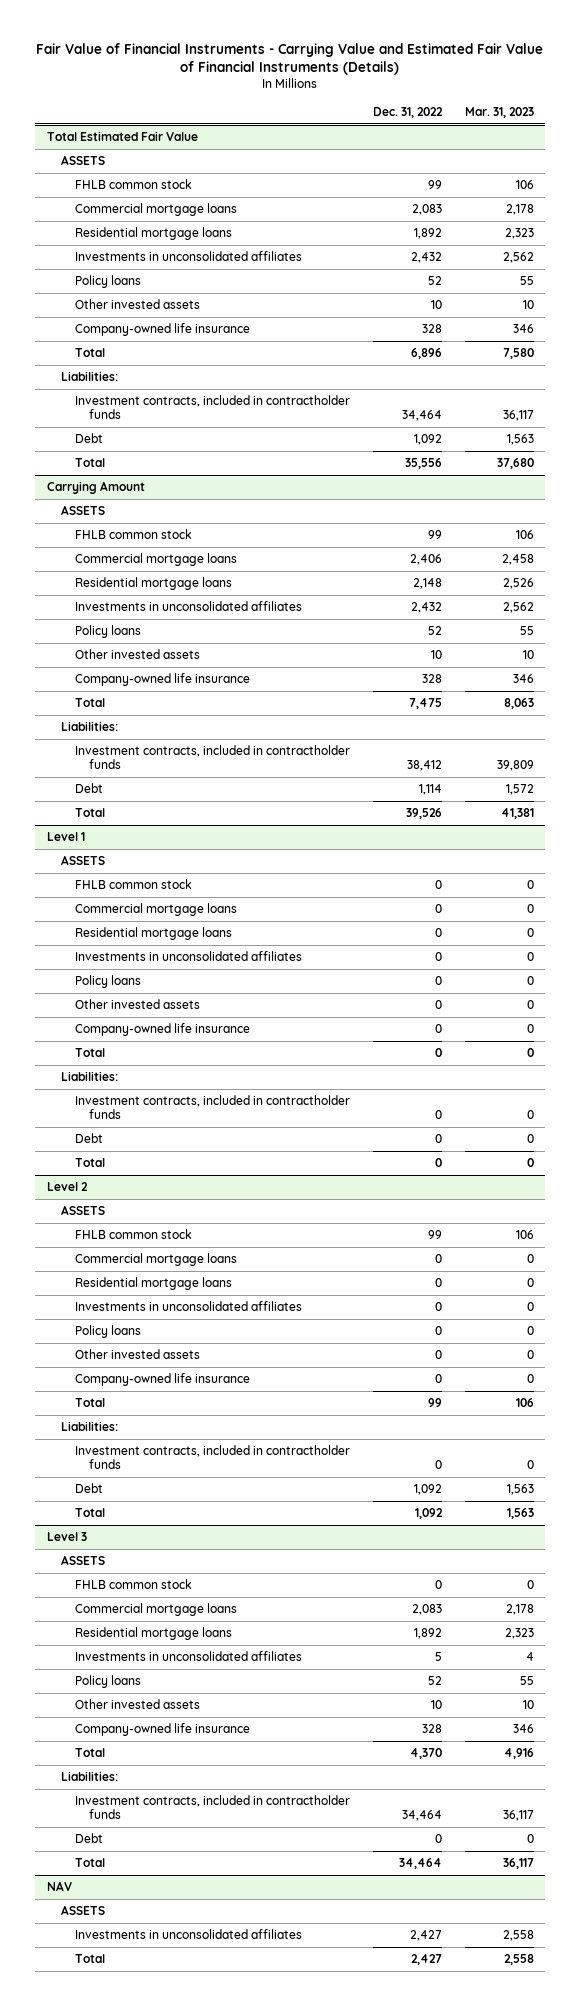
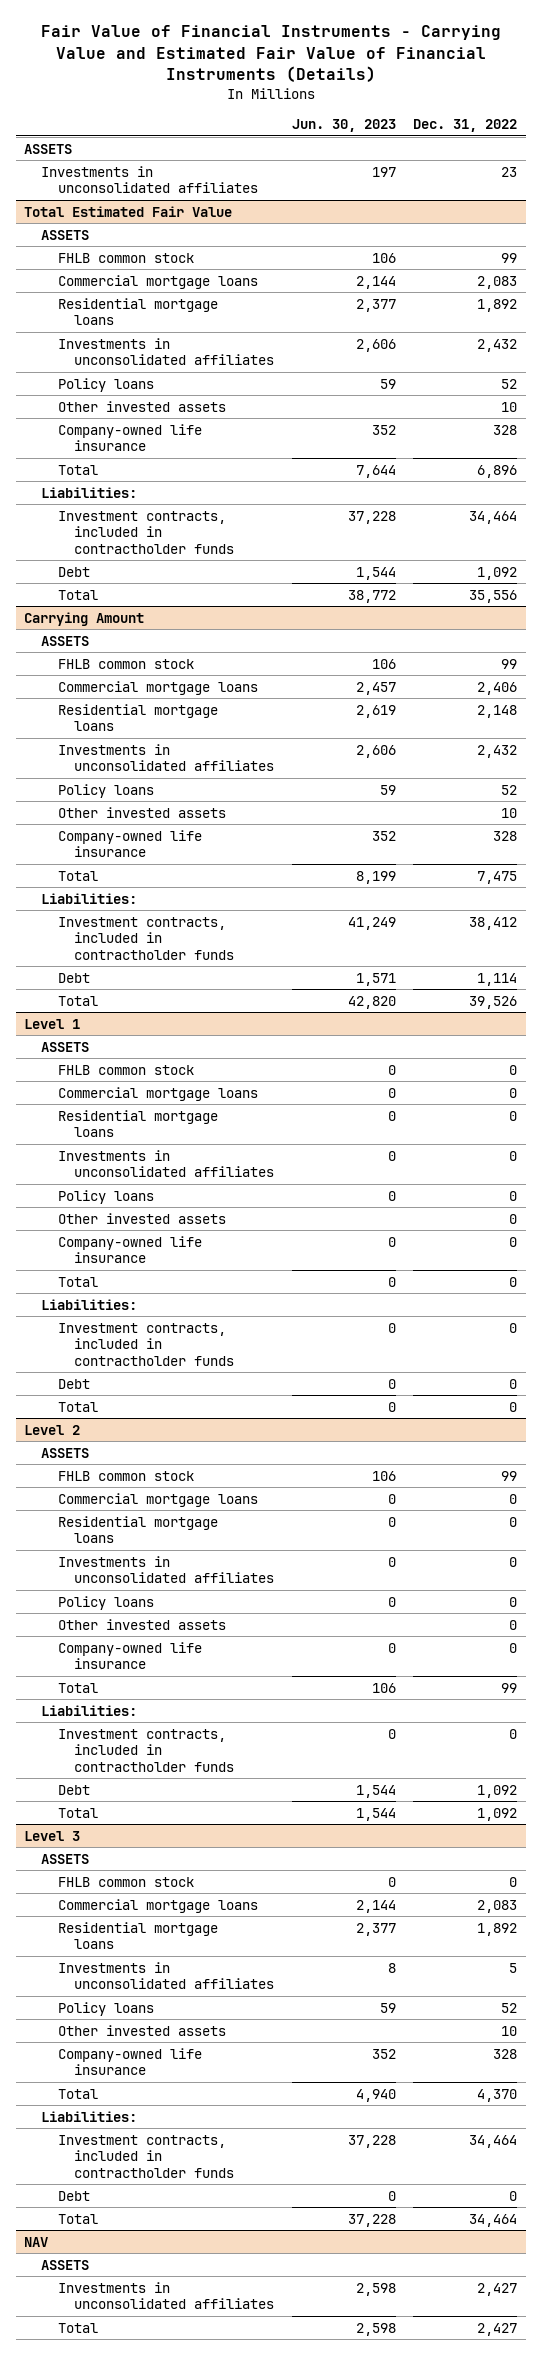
- | Dec. 31, 2022 | Mar. 31, 2023
+ | Jun. 30, 2023 | Dec. 31, 2022
+ ASSETS
+ Investments in unconsolidated affiliates | 197 | 23

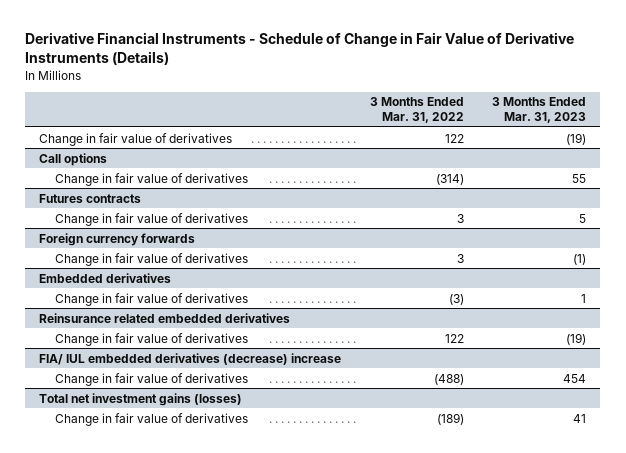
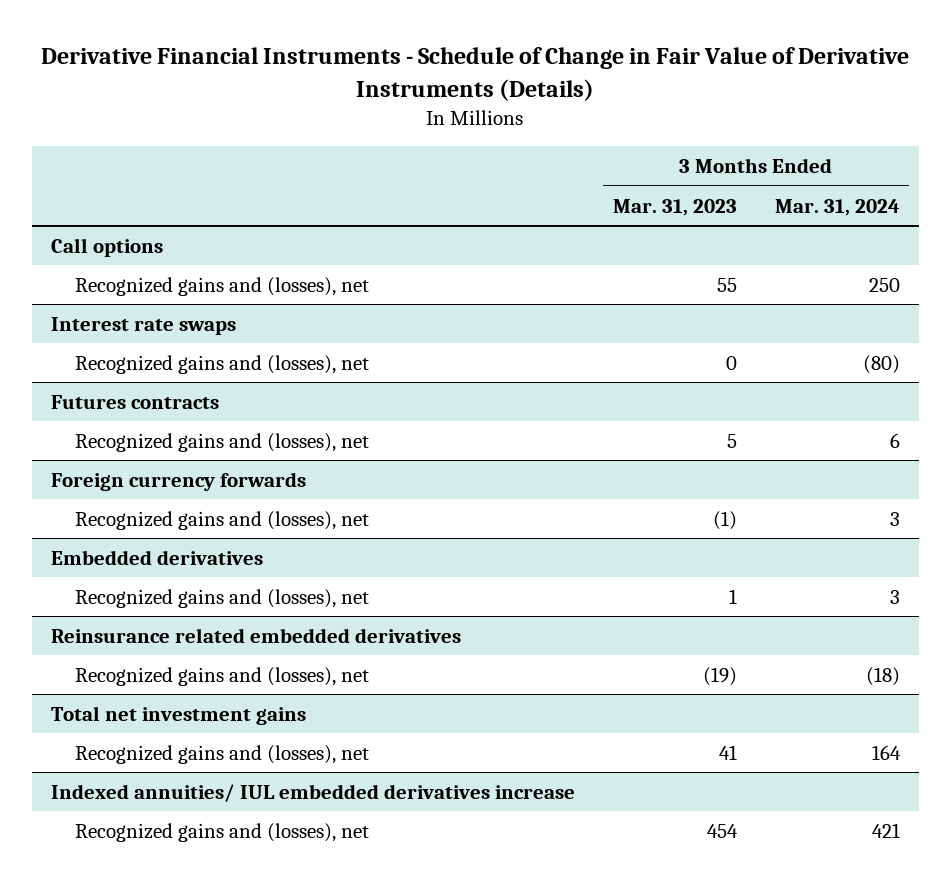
- | 3 Months Ended Mar. 31, 2022 | 3 Months Ended Mar. 31, 2023
+ | 3 Months Ended Mar. 31, 2023 | 3 Months Ended Mar. 31, 2024
- Change in fair value of derivatives | 122 | (19)
@ Call options
- Change in fair value of derivatives | (314) | 55
+ Recognized gains and (losses), net | 55 | 250
+ Interest rate swaps
+ Recognized gains and (losses), net | 0 | (80)
@ Futures contracts
- Change in fair value of derivatives | 3 | 5
+ Recognized gains and (losses), net | 5 | 6
@ Foreign currency forwards
- Change in fair value of derivatives | 3 | (1)
+ Recognized gains and (losses), net | (1) | 3
@ Embedded derivatives
- Change in fair value of derivatives | (3) | 1
+ Recognized gains and (losses), net | 1 | 3
@ Reinsurance related embedded derivatives
- Change in fair value of derivatives | 122 | (19)
- FIA/ IUL embedded derivatives (decrease) increase
- Change in fair value of derivatives | (488) | 454
- Total net investment gains (losses)
- Change in fair value of derivatives | (189) | 41
@ Reinsurance related embedded derivatives
+ Recognized gains and (losses), net | (19) | (18)
+ Total net investment gains
+ Recognized gains and (losses), net | 41 | 164
+ Indexed annuities/ IUL embedded derivatives increase
+ Recognized gains and (losses), net | 454 | 421

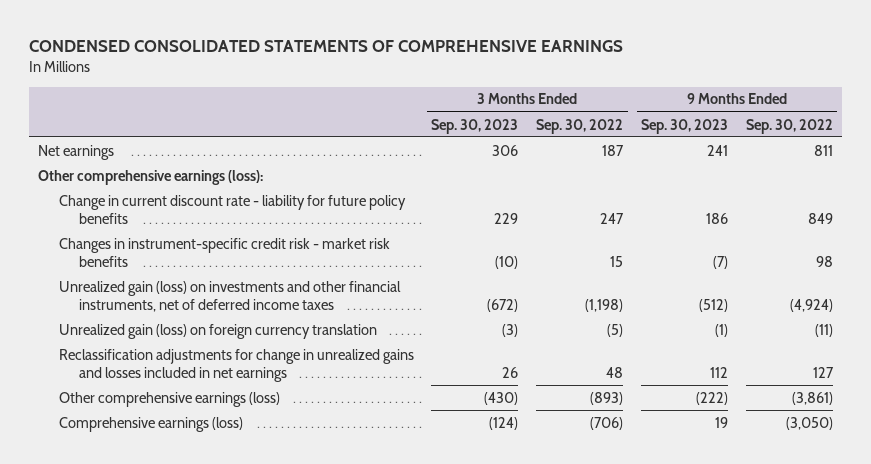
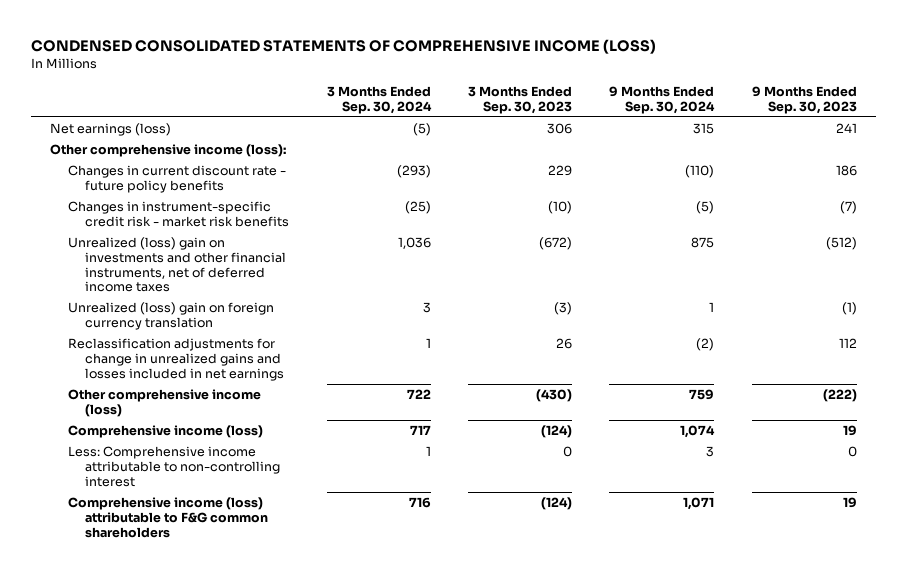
- CONDENSED CONSOLIDATED STATEMENTS OF COMPREHENSIVE EARNINGS
+ CONDENSED CONSOLIDATED STATEMENTS OF COMPREHENSIVE INCOME (LOSS)
- | 3 Months Ended Sep. 30, 2023 | 3 Months Ended Sep. 30, 2022 | 9 Months Ended Sep. 30, 2023 | 9 Months Ended Sep. 30, 2022
+ | 3 Months Ended Sep. 30, 2024 | 3 Months Ended Sep. 30, 2023 | 9 Months Ended Sep. 30, 2024 | 9 Months Ended Sep. 30, 2023
- Net earnings | 306 | 187 | 241 | 811
- Other comprehensive earnings (loss):
- Change in current discount rate - liability for future policy benefits | 229 | 247 | 186 | 849
+ Net earnings (loss) | (5) | 306 | 315 | 241
+ Other comprehensive income (loss):
+ Changes in current discount rate - future policy benefits | (293) | 229 | (110) | 186
- Unrealized gain (loss) on investments and other financial instruments, net of deferred income taxes | (672) | (1,198) | (512) | (4,924)
- Unrealized gain (loss) on foreign currency translation | (3) | (5) | (1) | (11)
+ Unrealized (loss) gain on investments and other financial instruments, net of deferred income taxes | 1,036 | (672) | 875 | (512)
+ Unrealized (loss) gain on foreign currency translation | 3 | (3) | 1 | (1)
- Other comprehensive earnings (loss) | (430) | (893) | (222) | (3,861)
- Comprehensive earnings (loss) | (124) | (706) | 19 | (3,050)
+ Other comprehensive income (loss) | 722 | (430) | 759 | (222)
+ Comprehensive income (loss) | 717 | (124) | 1,074 | 19
+ Less: Comprehensive income attributable to non-controlling interest | 1 | 0 | 3 | 0
+ Comprehensive income (loss) attributable to F&G common shareholders | 716 | (124) | 1,071 | 19

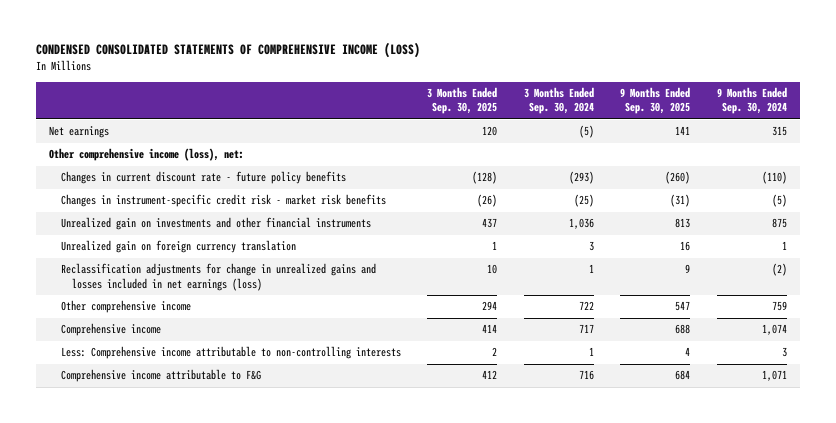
- | 3 Months Ended Sep. 30, 2024 | 3 Months Ended Sep. 30, 2023 | 9 Months Ended Sep. 30, 2024 | 9 Months Ended Sep. 30, 2023
+ | 3 Months Ended Sep. 30, 2025 | 3 Months Ended Sep. 30, 2024 | 9 Months Ended Sep. 30, 2025 | 9 Months Ended Sep. 30, 2024
- Net earnings (loss) | (5) | 306 | 315 | 241
- Other comprehensive income (loss):
+ Net earnings | 120 | (5) | 141 | 315
+ Other comprehensive income (loss), net:
- Unrealized (loss) gain on investments and other financial instruments, net of deferred income taxes | 1,036 | (672) | 875 | (512)
- Unrealized (loss) gain on foreign currency translation | 3 | (3) | 1 | (1)
- Reclassification adjustments for change in unrealized gains and losses included in net earnings | 1 | 26 | (2) | 112
- Other comprehensive income (loss) | 722 | (430) | 759 | (222)
- Comprehensive income (loss) | 717 | (124) | 1,074 | 19
- Less: Comprehensive income attributable to non-controlling interest | 1 | 0 | 3 | 0
- Comprehensive income (loss) attributable to F&G common shareholders | 716 | (124) | 1,071 | 19
+ Unrealized gain on investments and other financial instruments | 437 | 1,036 | 813 | 875
+ Unrealized gain on foreign currency translation | 1 | 3 | 16 | 1
+ Reclassification adjustments for change in unrealized gains and losses included in net earnings (loss) | 10 | 1 | 9 | (2)
+ Other comprehensive income | 294 | 722 | 547 | 759
+ Comprehensive income | 414 | 717 | 688 | 1,074
+ Less: Comprehensive income attributable to non-controlling interests | 2 | 1 | 4 | 3
+ Comprehensive income attributable to F&G | 412 | 716 | 684 | 1,071

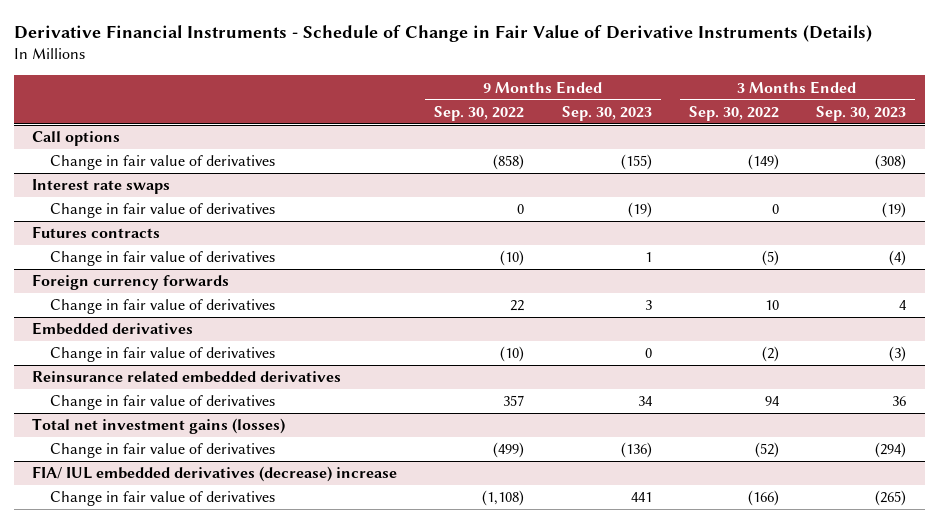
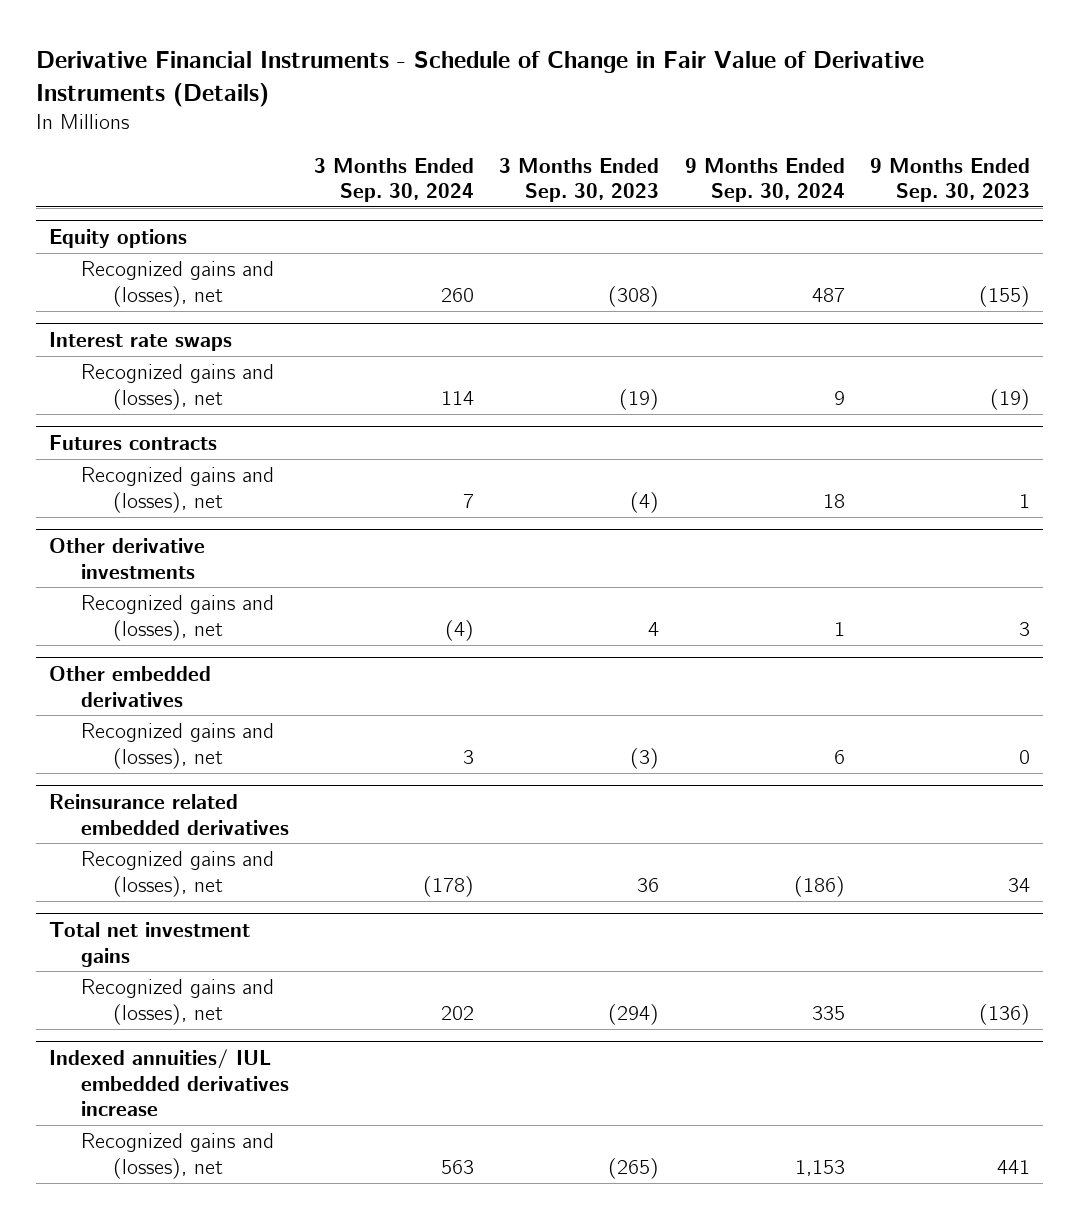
- | 9 Months Ended Sep. 30, 2022 | 9 Months Ended Sep. 30, 2023 | 3 Months Ended Sep. 30, 2022 | 3 Months Ended Sep. 30, 2023
+ | 3 Months Ended Sep. 30, 2024 | 3 Months Ended Sep. 30, 2023 | 9 Months Ended Sep. 30, 2024 | 9 Months Ended Sep. 30, 2023
- Call options
- Change in fair value of derivatives | (858) | (155) | (149) | (308)
+ Equity options
+ Recognized gains and (losses), net | 260 | (308) | 487 | (155)
@ Interest rate swaps
- Change in fair value of derivatives | 0 | (19) | 0 | (19)
+ Recognized gains and (losses), net | 114 | (19) | 9 | (19)
@ Futures contracts
- Change in fair value of derivatives | (10) | 1 | (5) | (4)
- Foreign currency forwards
- Change in fair value of derivatives | 22 | 3 | 10 | 4
- Embedded derivatives
- Change in fair value of derivatives | (10) | 0 | (2) | (3)
@ Futures contracts
+ Recognized gains and (losses), net | 7 | (4) | 18 | 1
+ Other derivative investments
+ Recognized gains and (losses), net | (4) | 4 | 1 | 3
+ Other embedded derivatives
+ Recognized gains and (losses), net | 3 | (3) | 6 | 0
@ Reinsurance related embedded derivatives
- Change in fair value of derivatives | 357 | 34 | 94 | 36
- Total net investment gains (losses)
- Change in fair value of derivatives | (499) | (136) | (52) | (294)
- FIA/ IUL embedded derivatives (decrease) increase
- Change in fair value of derivatives | (1,108) | 441 | (166) | (265)
@ Reinsurance related embedded derivatives
+ Recognized gains and (losses), net | (178) | 36 | (186) | 34
+ Total net investment gains
+ Recognized gains and (losses), net | 202 | (294) | 335 | (136)
+ Indexed annuities/ IUL embedded derivatives increase
+ Recognized gains and (losses), net | 563 | (265) | 1,153 | 441

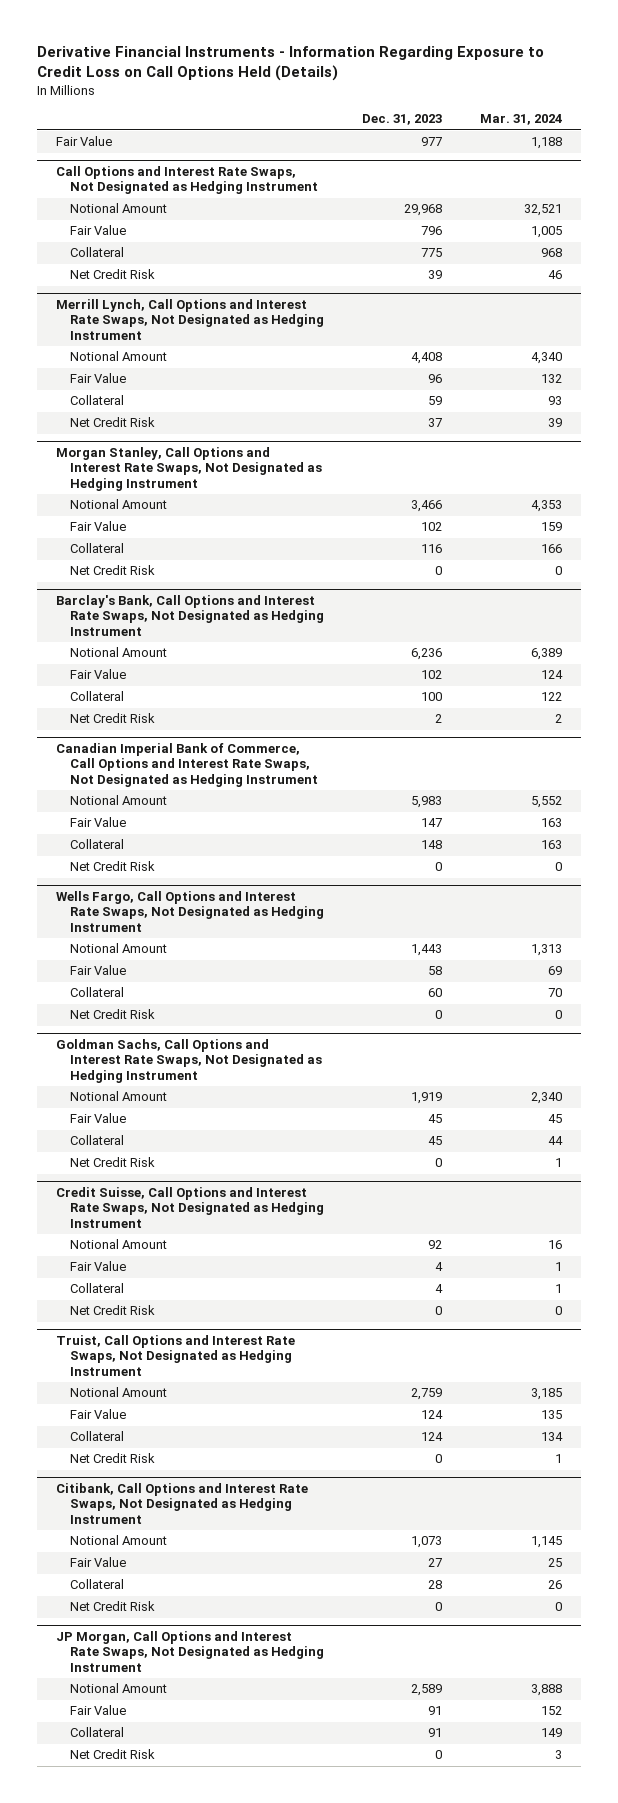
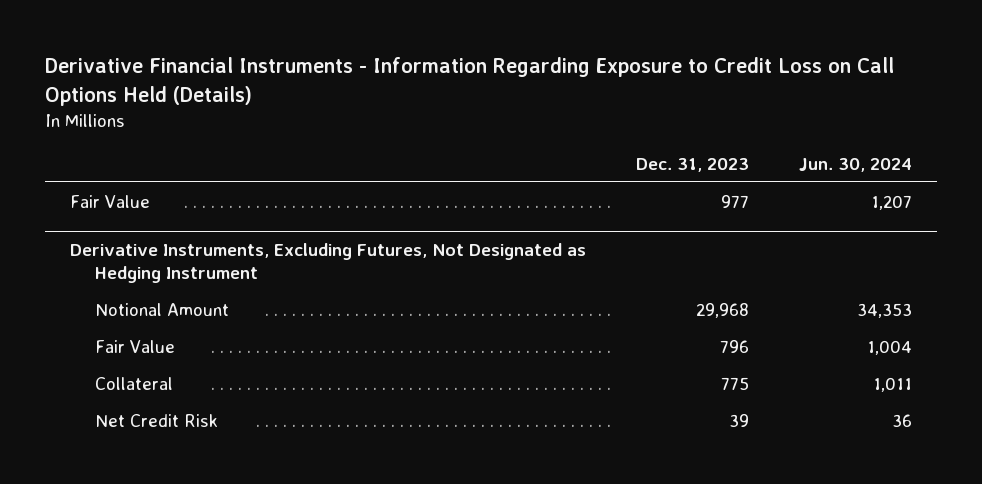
- | Dec. 31, 2023 | Mar. 31, 2024
+ | Dec. 31, 2023 | Jun. 30, 2024
- Call Options and Interest Rate Swaps, Not Designated as Hedging Instrument
+ Derivative Instruments, Excluding Futures, Not Designated as Hedging Instrument
- Merrill Lynch, Call Options and Interest Rate Swaps, Not Designated as Hedging Instrument
- Notional Amount | 4,408 | 4,340
- Fair Value | 96 | 132
- Collateral | 59 | 93
- Net Credit Risk | 37 | 39
- Morgan Stanley, Call Options and Interest Rate Swaps, Not Designated as Hedging Instrument
- Notional Amount | 3,466 | 4,353
- Fair Value | 102 | 159
- Collateral | 116 | 166
- Net Credit Risk | 0 | 0
- Barclay's Bank, Call Options and Interest Rate Swaps, Not Designated as Hedging Instrument
- Notional Amount | 6,236 | 6,389
- Fair Value | 102 | 124
- Collateral | 100 | 122
- Net Credit Risk | 2 | 2
- Canadian Imperial Bank of Commerce, Call Options and Interest Rate Swaps, Not Designated as Hedging Instrument
- Notional Amount | 5,983 | 5,552
- Fair Value | 147 | 163
- Collateral | 148 | 163
- Net Credit Risk | 0 | 0
- Wells Fargo, Call Options and Interest Rate Swaps, Not Designated as Hedging Instrument
- Notional Amount | 1,443 | 1,313
- Fair Value | 58 | 69
- Collateral | 60 | 70
- Net Credit Risk | 0 | 0
- Goldman Sachs, Call Options and Interest Rate Swaps, Not Designated as Hedging Instrument
- Notional Amount | 1,919 | 2,340
- Fair Value | 45 | 45
- Collateral | 45 | 44
- Net Credit Risk | 0 | 1
- Credit Suisse, Call Options and Interest Rate Swaps, Not Designated as Hedging Instrument
- Notional Amount | 92 | 16
- Fair Value | 4 | 1
- Collateral | 4 | 1
- Net Credit Risk | 0 | 0
- Truist, Call Options and Interest Rate Swaps, Not Designated as Hedging Instrument
- Notional Amount | 2,759 | 3,185
- Fair Value | 124 | 135
- Collateral | 124 | 134
- Net Credit Risk | 0 | 1
- Citibank, Call Options and Interest Rate Swaps, Not Designated as Hedging Instrument
- Notional Amount | 1,073 | 1,145
- Fair Value | 27 | 25
- Collateral | 28 | 26
- Net Credit Risk | 0 | 0
- JP Morgan, Call Options and Interest Rate Swaps, Not Designated as Hedging Instrument
- Notional Amount | 2,589 | 3,888
- Fair Value | 91 | 152
- Collateral | 91 | 149
- Net Credit Risk | 0 | 3

